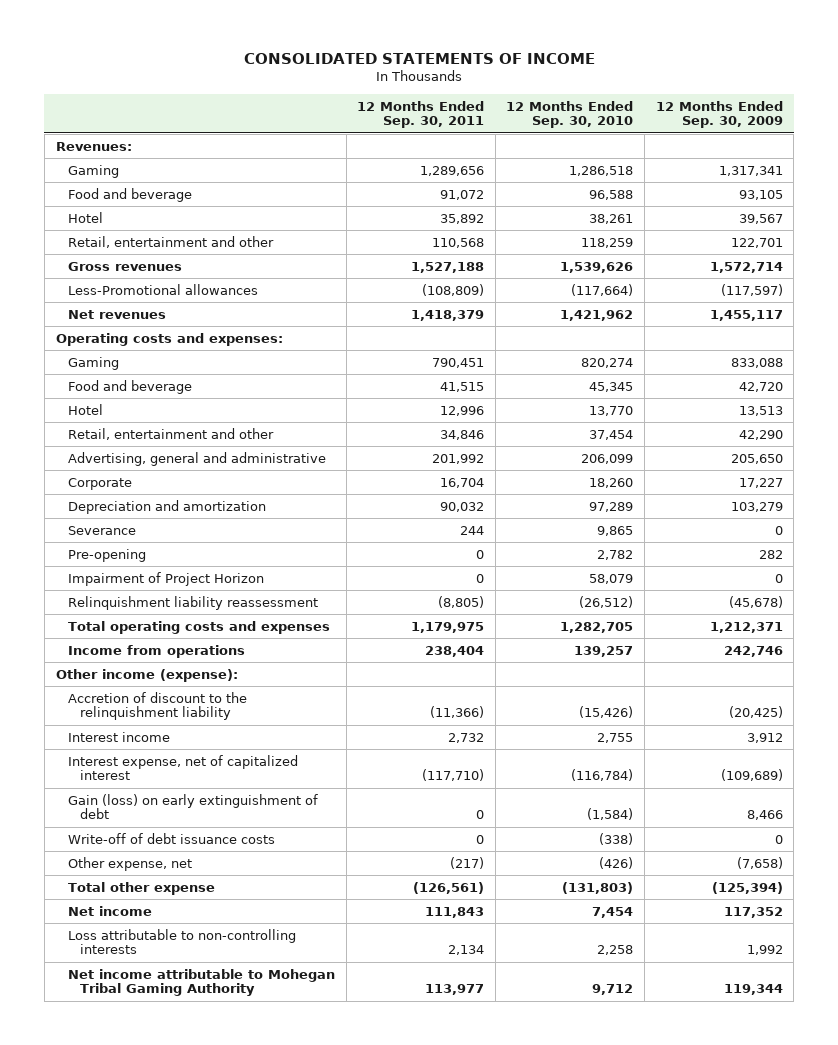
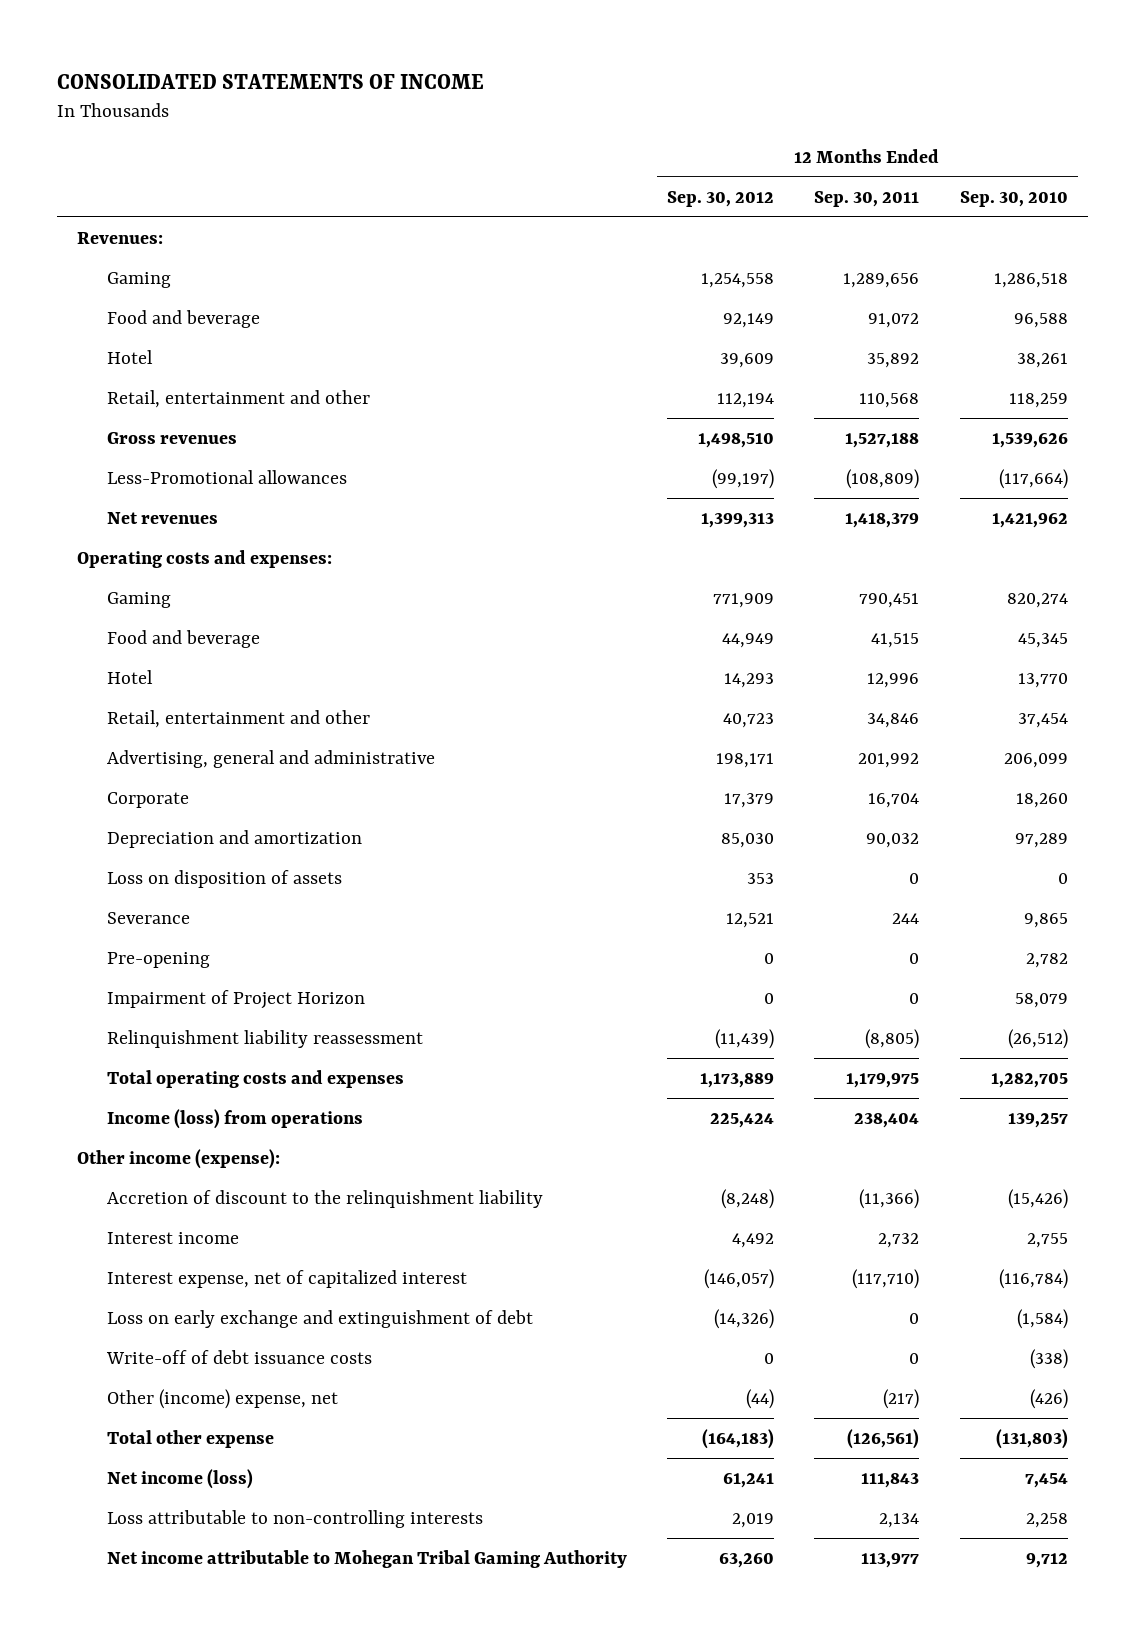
- | 12 Months Ended Sep. 30, 2011 | 12 Months Ended Sep. 30, 2010 | 12 Months Ended Sep. 30, 2009
+ | 12 Months Ended Sep. 30, 2012 | 12 Months Ended Sep. 30, 2011 | 12 Months Ended Sep. 30, 2010
+ Loss on disposition of assets | 353 | 0 | 0
- Income from operations | 238,404 | 139,257 | 242,746
+ Income (loss) from operations | 225,424 | 238,404 | 139,257
- Gain (loss) on early extinguishment of debt | 0 | (1,584) | 8,466
+ Loss on early exchange and extinguishment of debt | (14,326) | 0 | (1,584)
- Other expense, net | (217) | (426) | (7,658)
+ Other (income) expense, net | (44) | (217) | (426)
- Net income | 111,843 | 7,454 | 117,352
+ Net income (loss) | 61,241 | 111,843 | 7,454

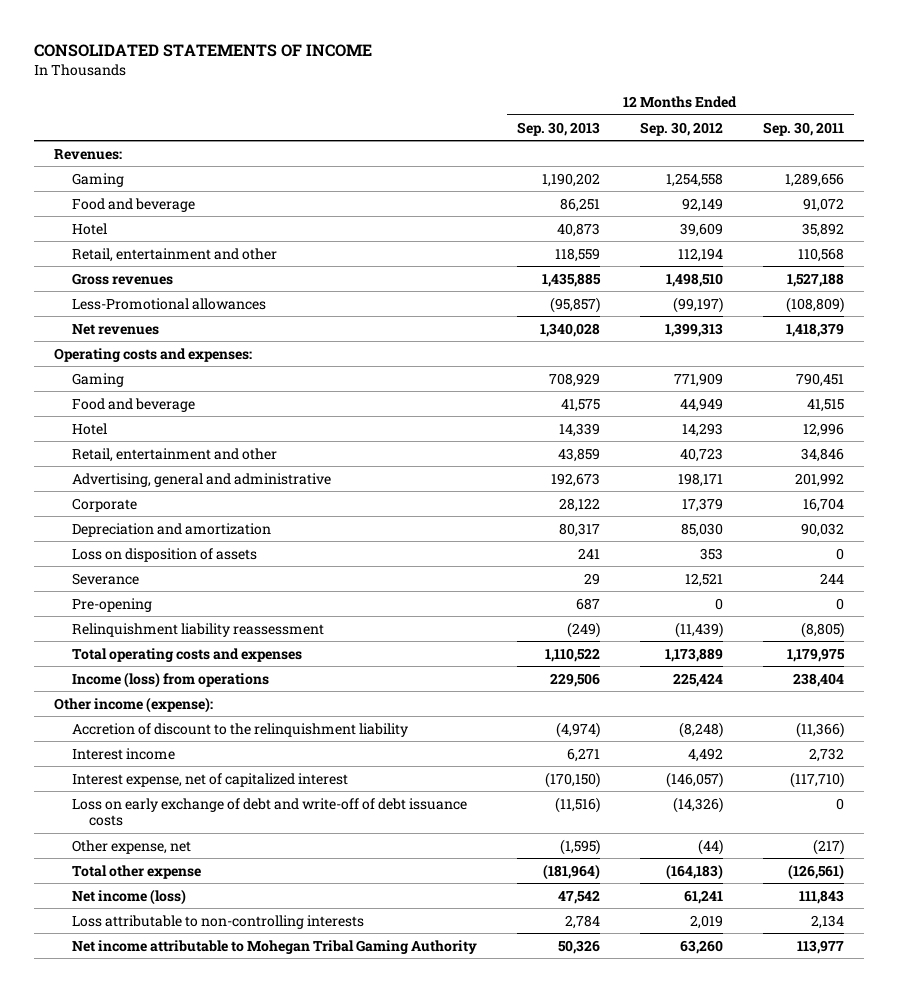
- | 12 Months Ended Sep. 30, 2012 | 12 Months Ended Sep. 30, 2011 | 12 Months Ended Sep. 30, 2010
+ | 12 Months Ended Sep. 30, 2013 | 12 Months Ended Sep. 30, 2012 | 12 Months Ended Sep. 30, 2011
- Impairment of Project Horizon | 0 | 0 | 58,079
- Loss on early exchange and extinguishment of debt | (14,326) | 0 | (1,584)
- Write-off of debt issuance costs | 0 | 0 | (338)
- Other (income) expense, net | (44) | (217) | (426)
+ Loss on early exchange of debt and write-off of debt issuance costs | (11,516) | (14,326) | 0
+ Other expense, net | (1,595) | (44) | (217)

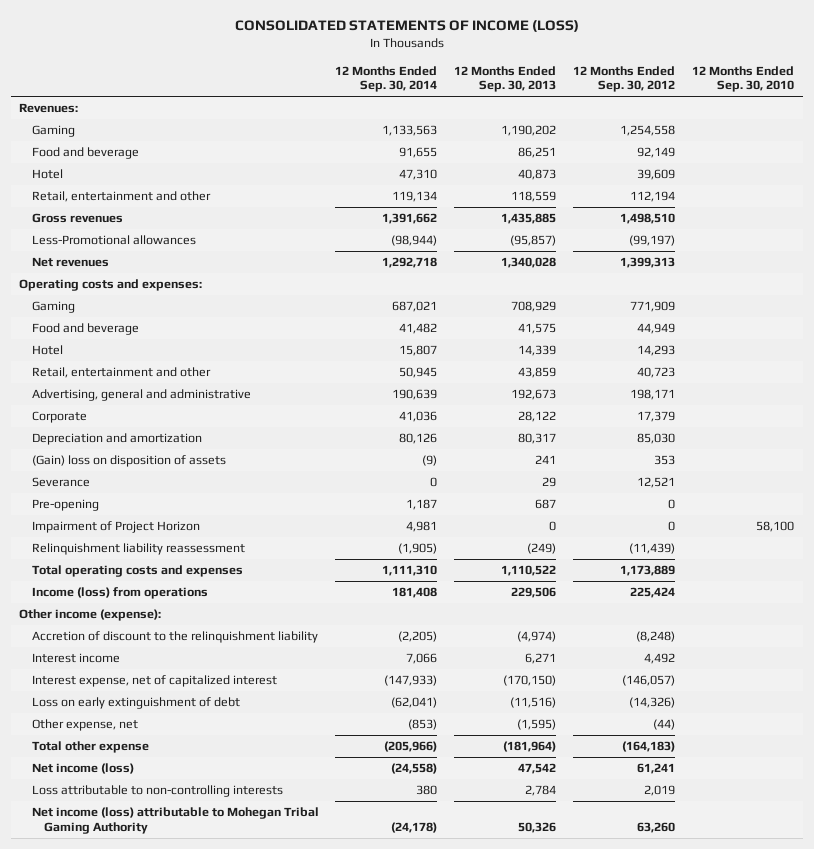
- CONSOLIDATED STATEMENTS OF INCOME
+ CONSOLIDATED STATEMENTS OF INCOME (LOSS)
- | 12 Months Ended Sep. 30, 2013 | 12 Months Ended Sep. 30, 2012 | 12 Months Ended Sep. 30, 2011
+ | 12 Months Ended Sep. 30, 2014 | 12 Months Ended Sep. 30, 2013 | 12 Months Ended Sep. 30, 2012 | 12 Months Ended Sep. 30, 2010
- Loss on disposition of assets | 241 | 353 | 0
+ (Gain) loss on disposition of assets | (9) | 241 | 353 |
+ Impairment of Project Horizon | 4,981 | 0 | 0 | 58,100
- Loss on early exchange of debt and write-off of debt issuance costs | (11,516) | (14,326) | 0
+ Loss on early extinguishment of debt | (62,041) | (11,516) | (14,326) |
- Net income attributable to Mohegan Tribal Gaming Authority | 50,326 | 63,260 | 113,977
+ Net income (loss) attributable to Mohegan Tribal Gaming Authority | (24,178) | 50,326 | 63,260 |

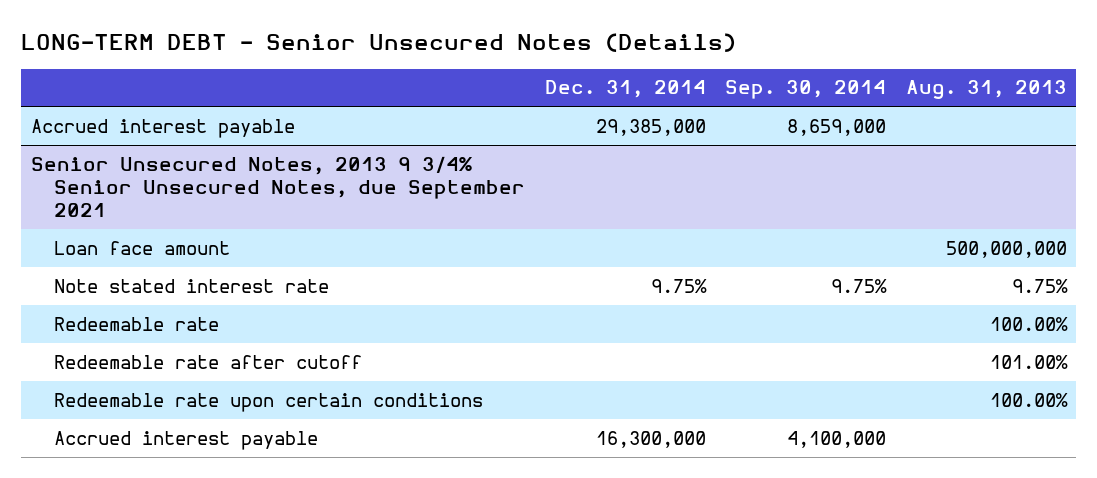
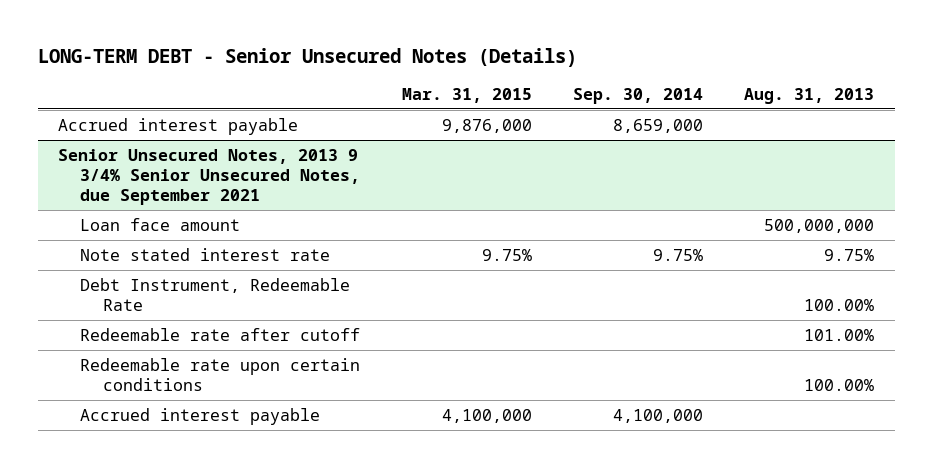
- | Dec. 31, 2014 | Sep. 30, 2014 | Aug. 31, 2013
+ | Mar. 31, 2015 | Sep. 30, 2014 | Aug. 31, 2013
@ Senior Unsecured Notes, 2013 9 3/4% Senior Unsecured Notes, due September 2021
- Redeemable rate | | | 100.00%
+ Debt Instrument, Redeemable Rate | | | 100.00%

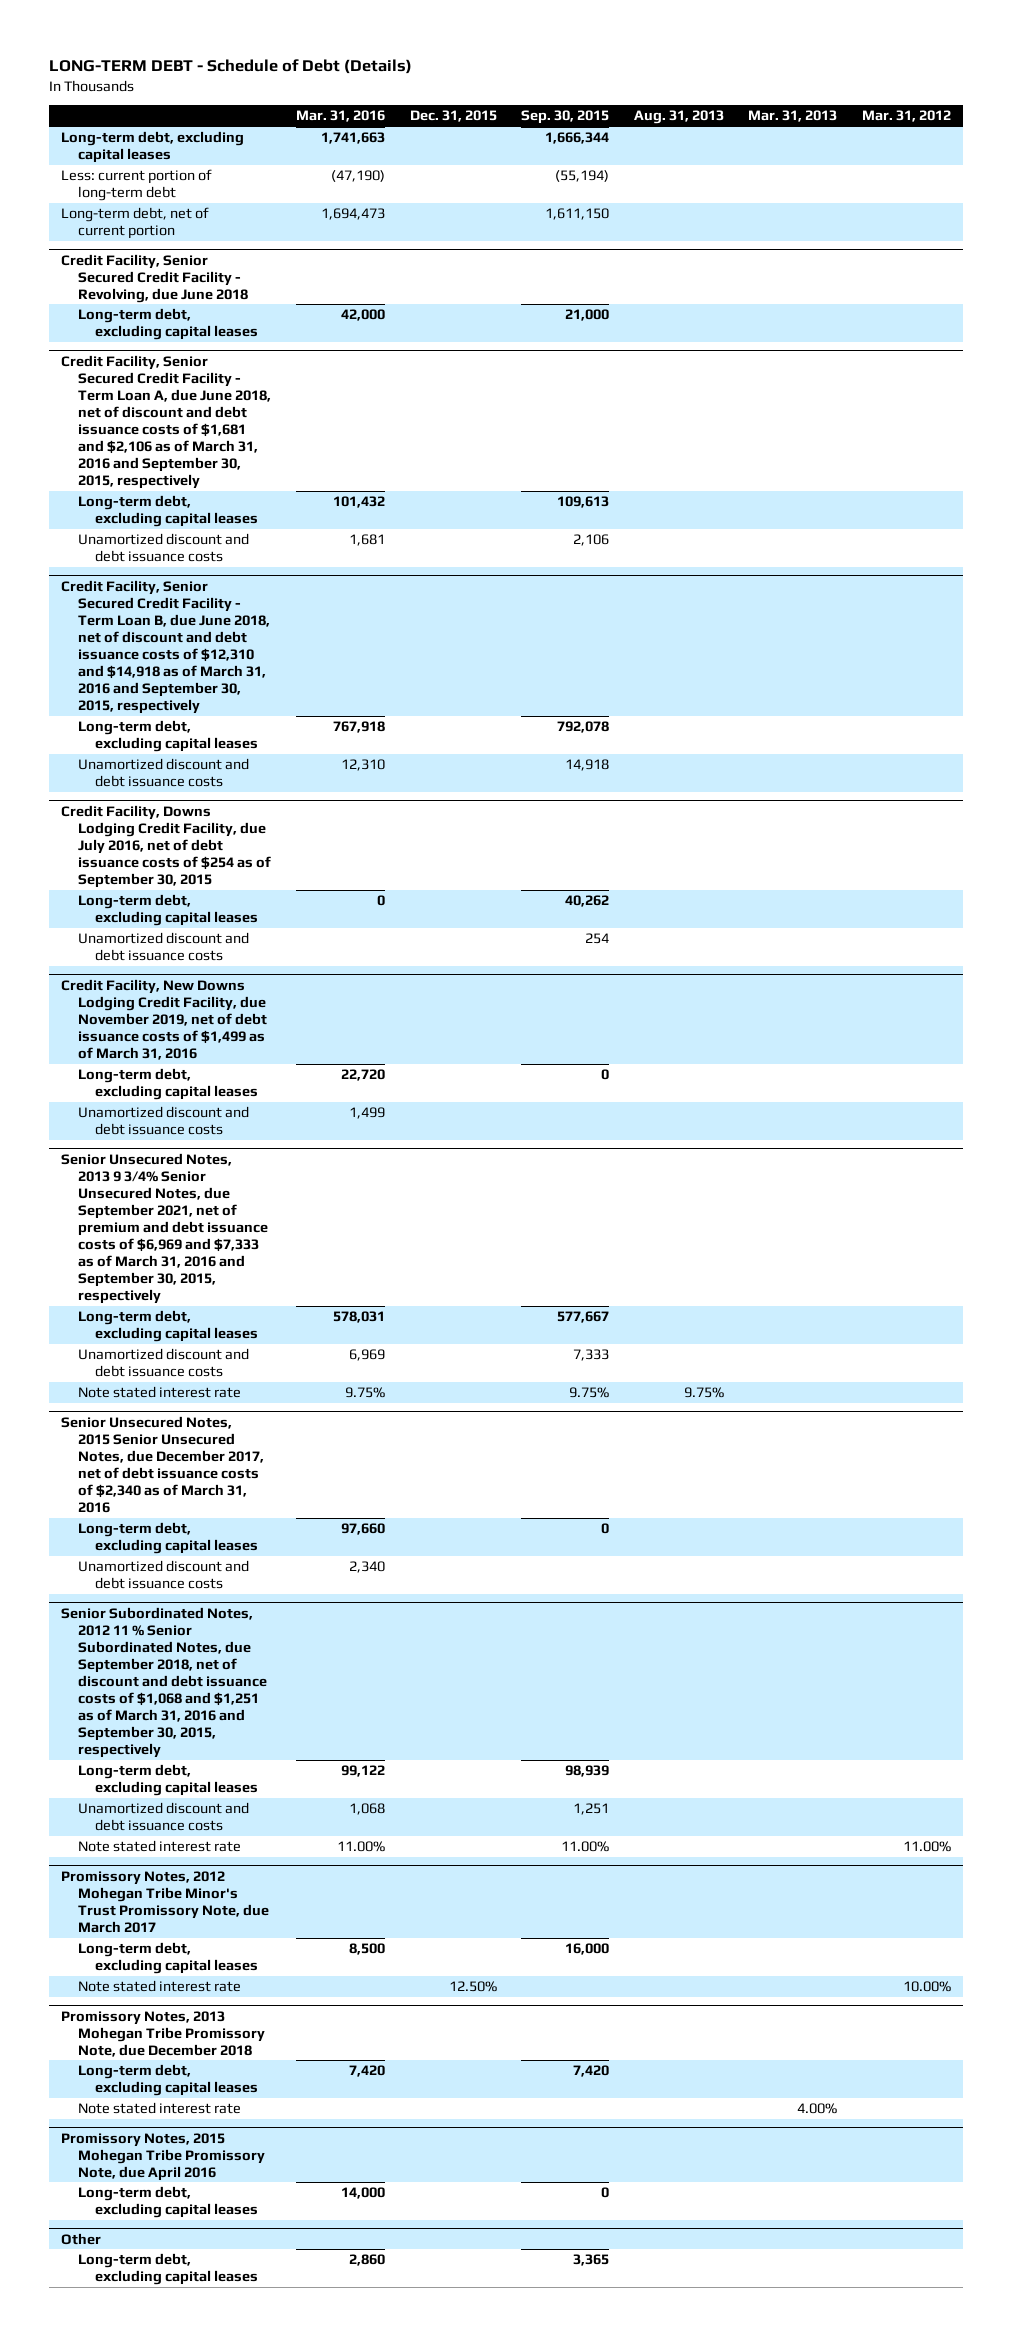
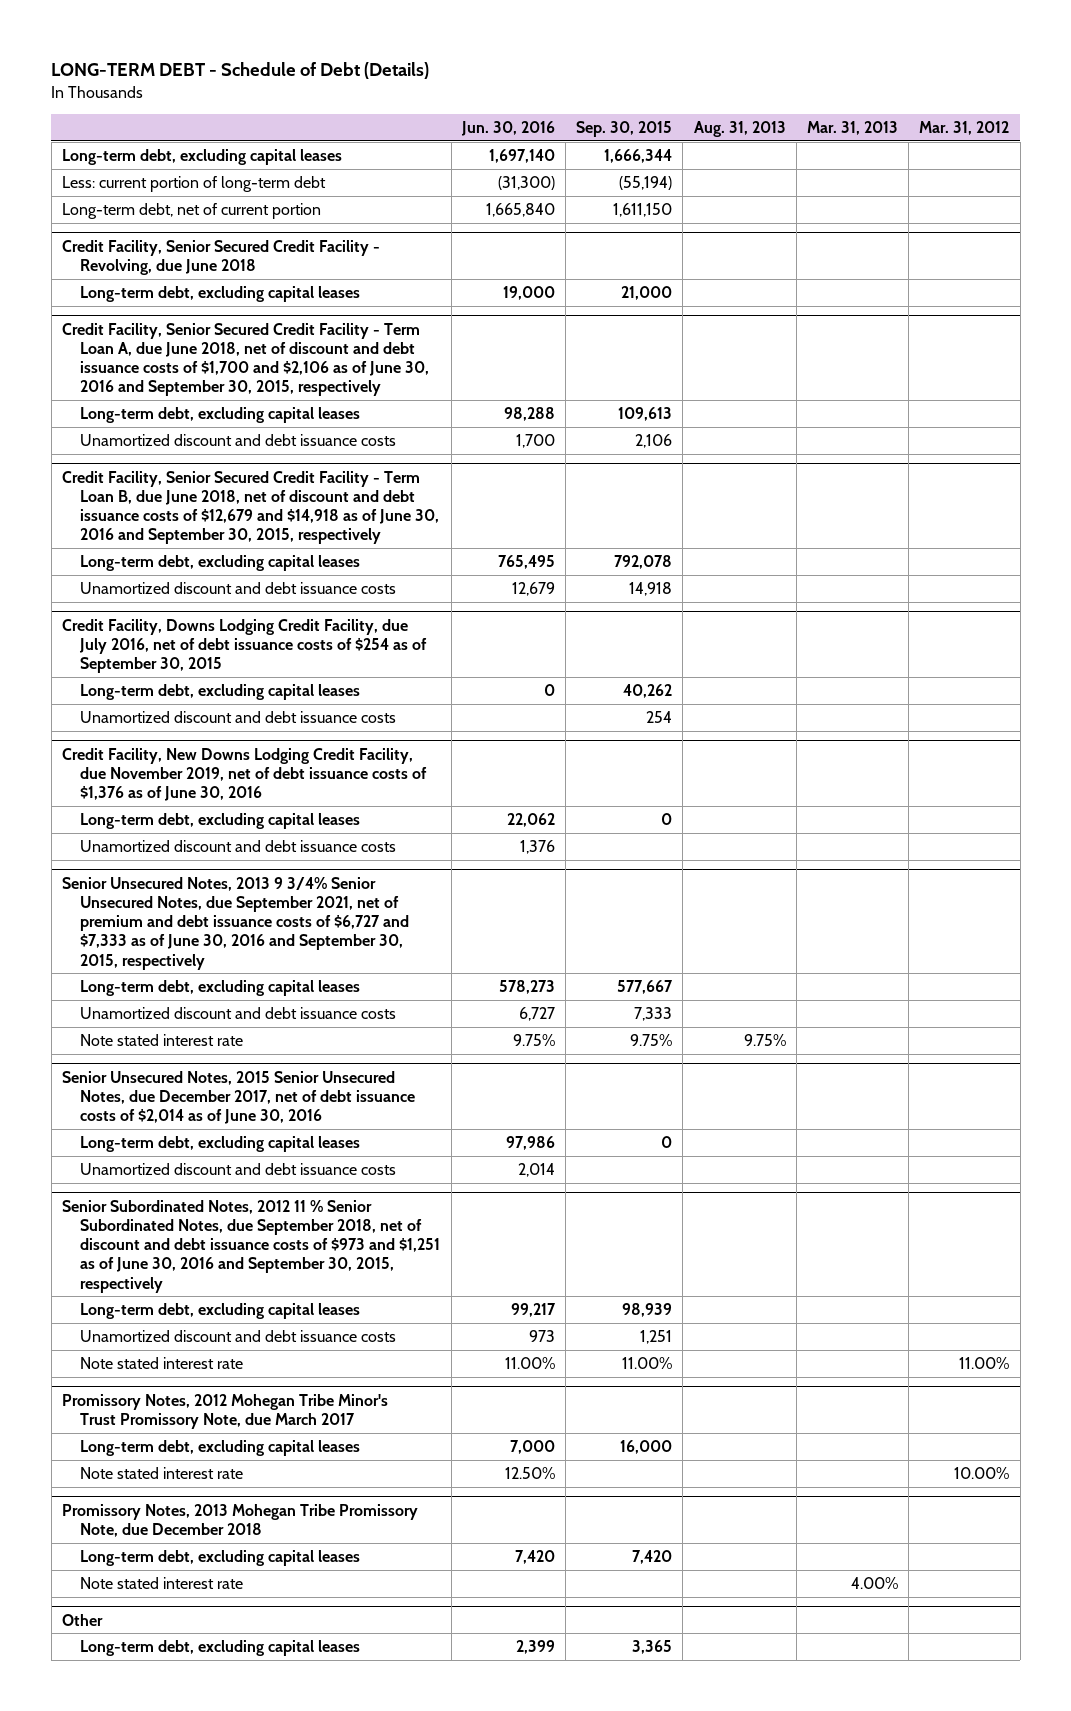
- | Mar. 31, 2016 | Dec. 31, 2015 | Sep. 30, 2015 | Aug. 31, 2013 | Mar. 31, 2013 | Mar. 31, 2012
+ | Jun. 30, 2016 | Sep. 30, 2015 | Aug. 31, 2013 | Mar. 31, 2013 | Mar. 31, 2012
- Credit Facility, Senior Secured Credit Facility - Term Loan A, due June 2018, net of discount and debt issuance costs of $1,681 and $2,106 as of March 31, 2016 and September 30, 2015, respectively
+ Credit Facility, Senior Secured Credit Facility - Term Loan A, due June 2018, net of discount and debt issuance costs of $1,700 and $2,106 as of June 30, 2016 and September 30, 2015, respectively
- Credit Facility, Senior Secured Credit Facility - Term Loan B, due June 2018, net of discount and debt issuance costs of $12,310 and $14,918 as of March 31, 2016 and September 30, 2015, respectively
+ Credit Facility, Senior Secured Credit Facility - Term Loan B, due June 2018, net of discount and debt issuance costs of $12,679 and $14,918 as of June 30, 2016 and September 30, 2015, respectively
- Credit Facility, New Downs Lodging Credit Facility, due November 2019, net of debt issuance costs of $1,499 as of March 31, 2016
+ Credit Facility, New Downs Lodging Credit Facility, due November 2019, net of debt issuance costs of $1,376 as of June 30, 2016
- Senior Unsecured Notes, 2013 9 3/4% Senior Unsecured Notes, due September 2021, net of premium and debt issuance costs of $6,969 and $7,333 as of March 31, 2016 and September 30, 2015, respectively
+ Senior Unsecured Notes, 2013 9 3/4% Senior Unsecured Notes, due September 2021, net of premium and debt issuance costs of $6,727 and $7,333 as of June 30, 2016 and September 30, 2015, respectively
- Senior Unsecured Notes, 2015 Senior Unsecured Notes, due December 2017, net of debt issuance costs of $2,340 as of March 31, 2016
+ Senior Unsecured Notes, 2015 Senior Unsecured Notes, due December 2017, net of debt issuance costs of $2,014 as of June 30, 2016
- Senior Subordinated Notes, 2012 11 % Senior Subordinated Notes, due September 2018, net of discount and debt issuance costs of $1,068 and $1,251 as of March 31, 2016 and September 30, 2015, respectively
+ Senior Subordinated Notes, 2012 11 % Senior Subordinated Notes, due September 2018, net of discount and debt issuance costs of $973 and $1,251 as of June 30, 2016 and September 30, 2015, respectively
- Promissory Notes, 2015 Mohegan Tribe Promissory Note, due April 2016
- Long-term debt, excluding capital leases | 14,000 | | 0 | | |

